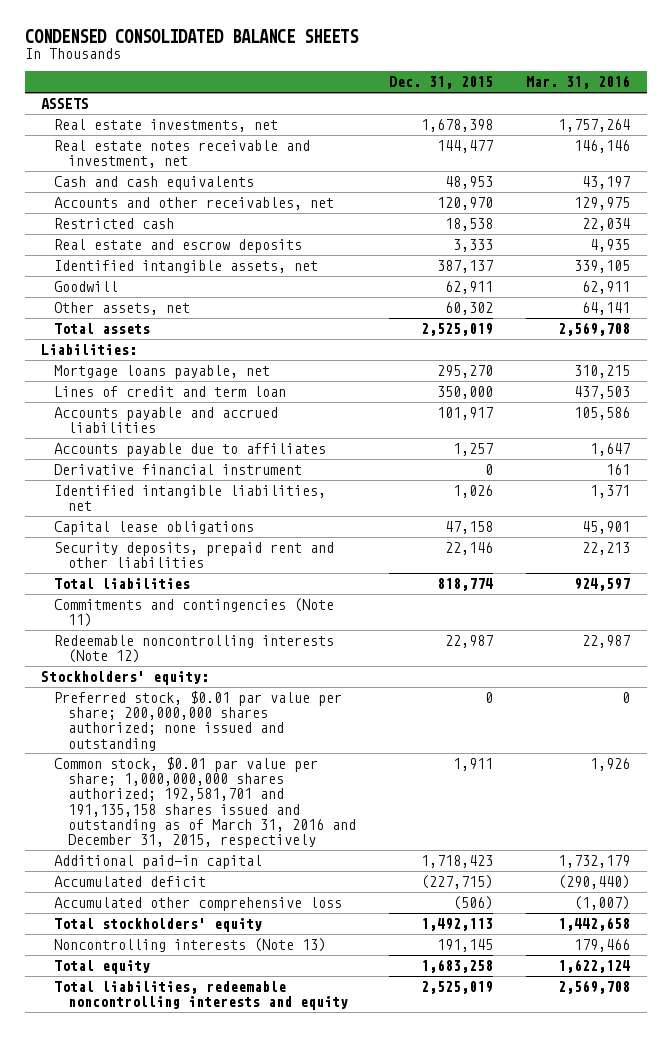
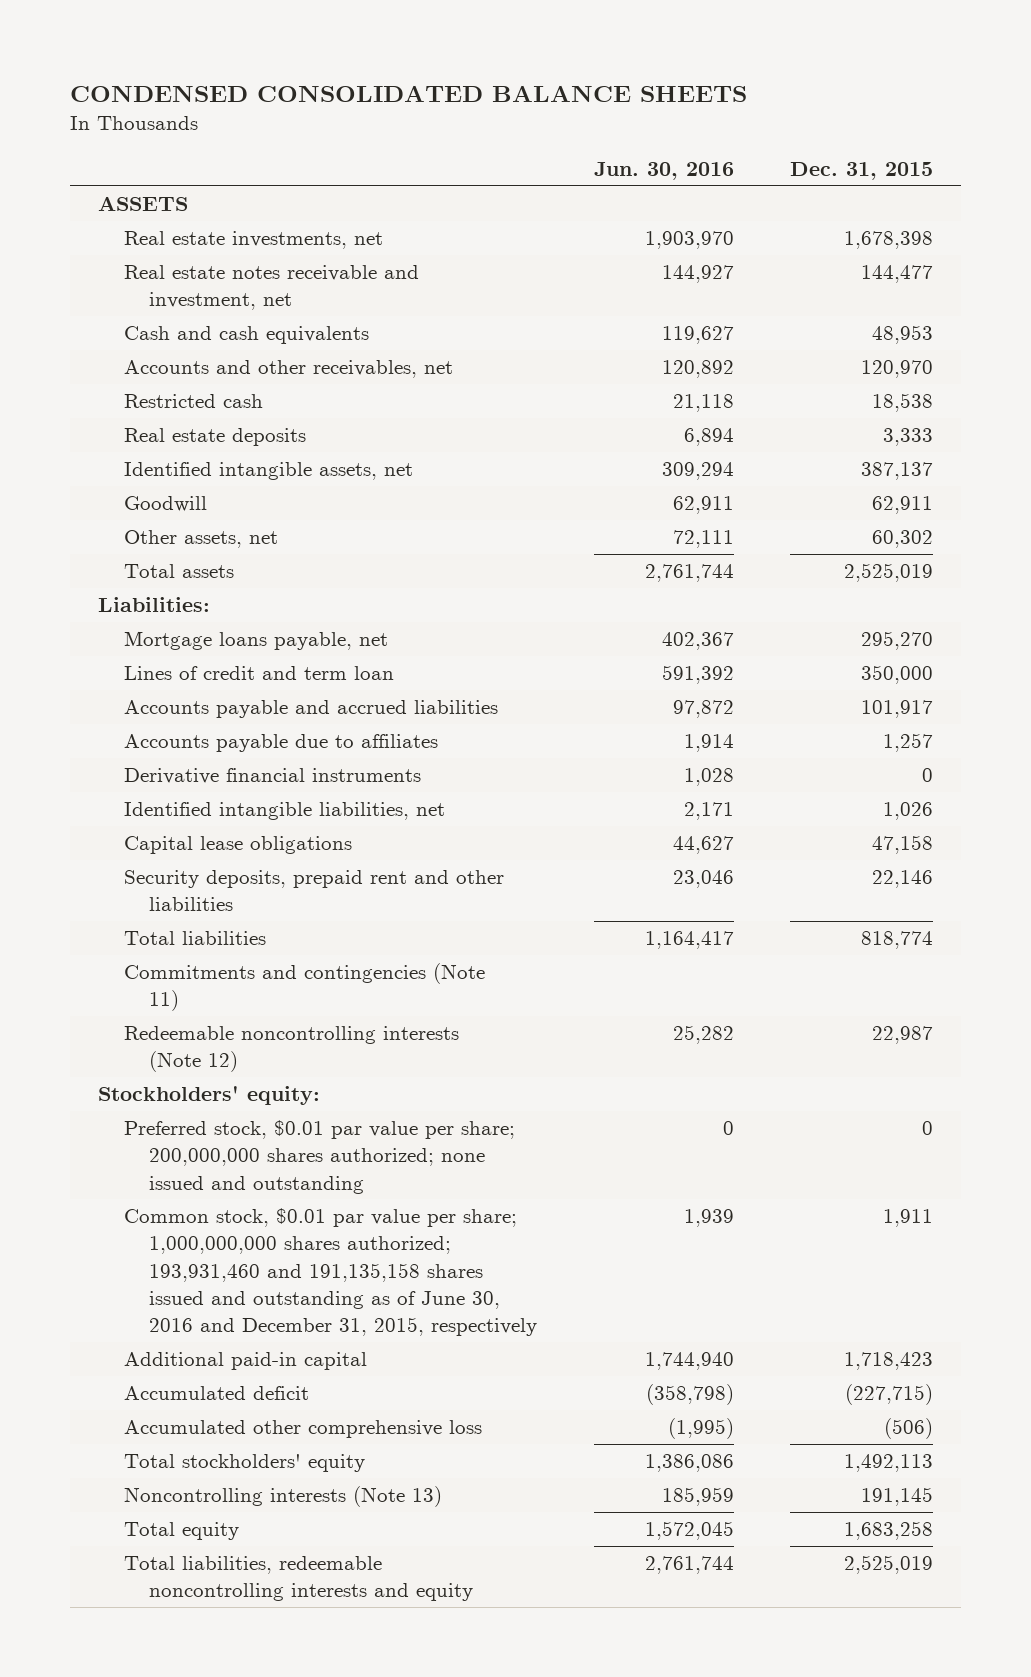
- | Dec. 31, 2015 | Mar. 31, 2016
+ | Jun. 30, 2016 | Dec. 31, 2015
- Real estate and escrow deposits | 3,333 | 4,935
+ Real estate deposits | 6,894 | 3,333
- Derivative financial instrument | 0 | 161
+ Derivative financial instruments | 1,028 | 0
- Common stock, $0.01 par value per share; 1,000,000,000 shares authorized; 192,581,701 and 191,135,158 shares issued and outstanding as of March 31, 2016 and December 31, 2015, respectively | 1,911 | 1,926
+ Common stock, $0.01 par value per share; 1,000,000,000 shares authorized; 193,931,460 and 191,135,158 shares issued and outstanding as of June 30, 2016 and December 31, 2015, respectively | 1,939 | 1,911

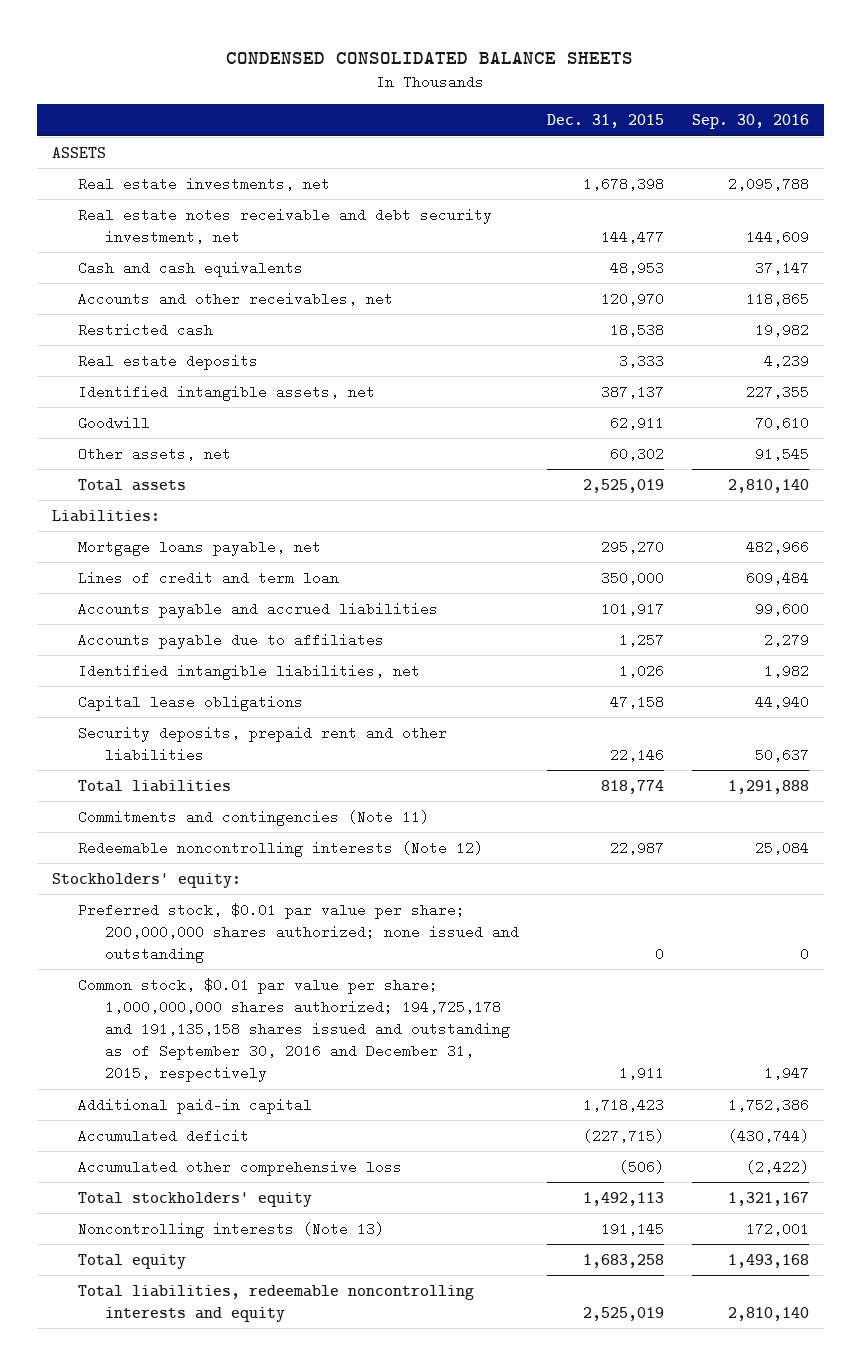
- | Jun. 30, 2016 | Dec. 31, 2015
+ | Dec. 31, 2015 | Sep. 30, 2016
- Real estate notes receivable and investment, net | 144,927 | 144,477
+ Real estate notes receivable and debt security investment, net | 144,477 | 144,609
- Derivative financial instruments | 1,028 | 0
- Common stock, $0.01 par value per share; 1,000,000,000 shares authorized; 193,931,460 and 191,135,158 shares issued and outstanding as of June 30, 2016 and December 31, 2015, respectively | 1,939 | 1,911
+ Common stock, $0.01 par value per share; 1,000,000,000 shares authorized; 194,725,178 and 191,135,158 shares issued and outstanding as of September 30, 2016 and December 31, 2015, respectively | 1,911 | 1,947

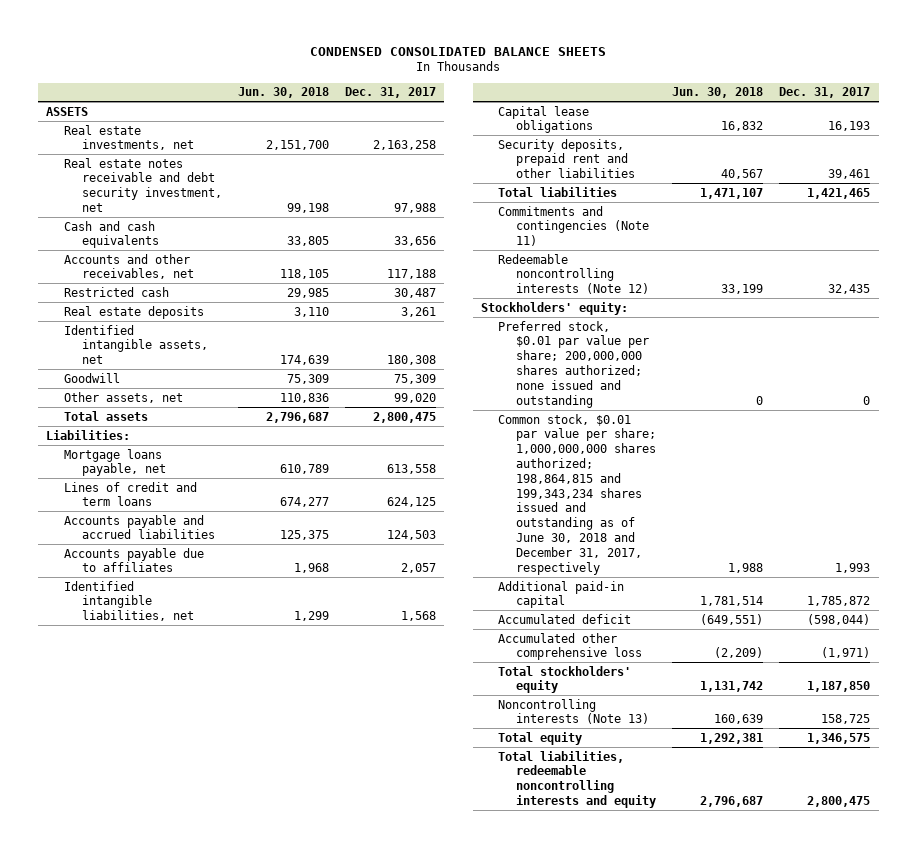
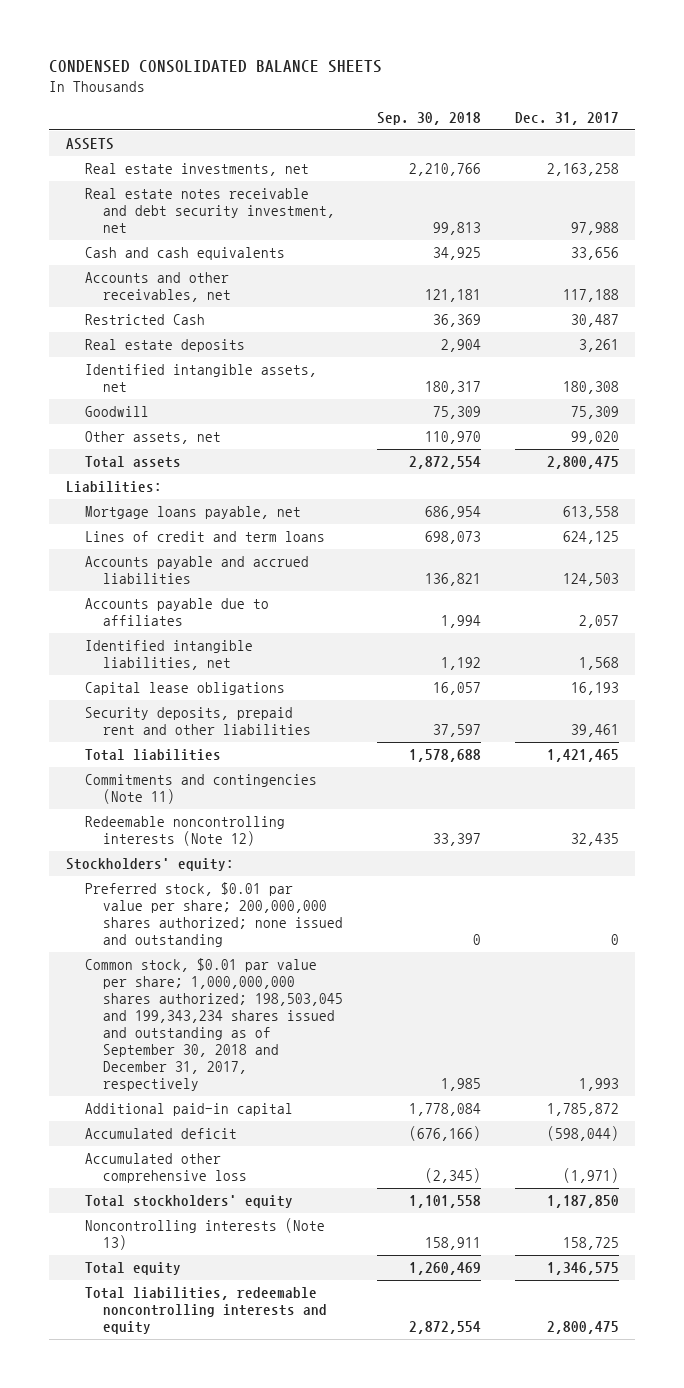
- | Jun. 30, 2018 | Dec. 31, 2017
+ | Sep. 30, 2018 | Dec. 31, 2017
- Restricted cash | 29,985 | 30,487
+ Restricted Cash | 36,369 | 30,487
- Common stock, $0.01 par value per share; 1,000,000,000 shares authorized; 198,864,815 and 199,343,234 shares issued and outstanding as of June 30, 2018 and December 31, 2017, respectively | 1,988 | 1,993
+ Common stock, $0.01 par value per share; 1,000,000,000 shares authorized; 198,503,045 and 199,343,234 shares issued and outstanding as of September 30, 2018 and December 31, 2017, respectively | 1,985 | 1,993

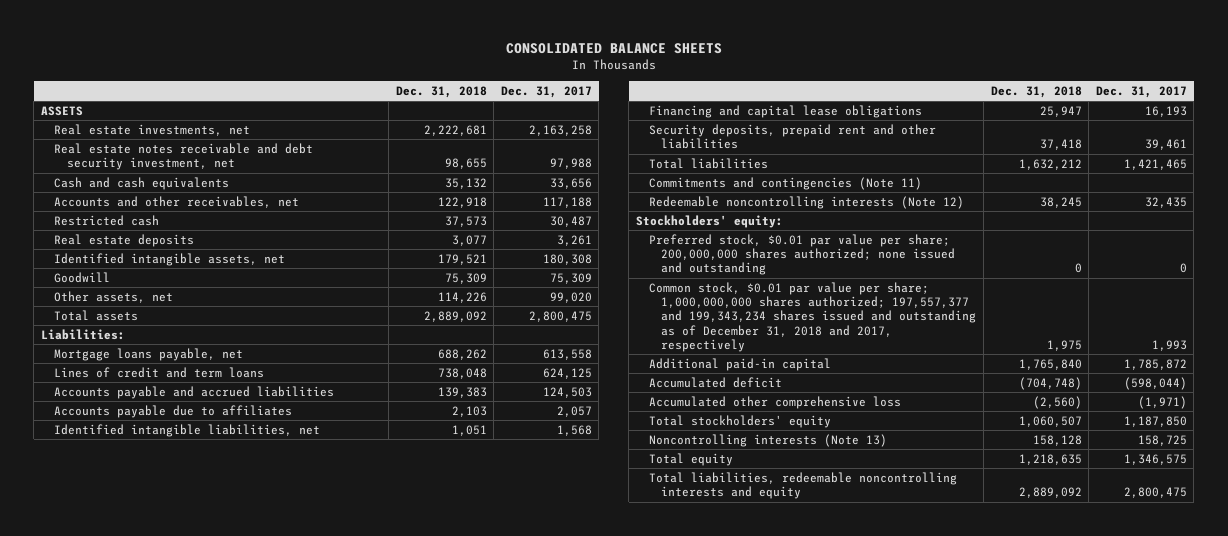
- CONDENSED CONSOLIDATED BALANCE SHEETS
+ CONSOLIDATED BALANCE SHEETS
- | Sep. 30, 2018 | Dec. 31, 2017
+ | Dec. 31, 2018 | Dec. 31, 2017
- Restricted Cash | 36,369 | 30,487
+ Restricted cash | 37,573 | 30,487
- Capital lease obligations | 16,057 | 16,193
+ Financing and capital lease obligations | 25,947 | 16,193
- Common stock, $0.01 par value per share; 1,000,000,000 shares authorized; 198,503,045 and 199,343,234 shares issued and outstanding as of September 30, 2018 and December 31, 2017, respectively | 1,985 | 1,993
+ Common stock, $0.01 par value per share; 1,000,000,000 shares authorized; 197,557,377 and 199,343,234 shares issued and outstanding as of December 31, 2018 and 2017, respectively | 1,975 | 1,993

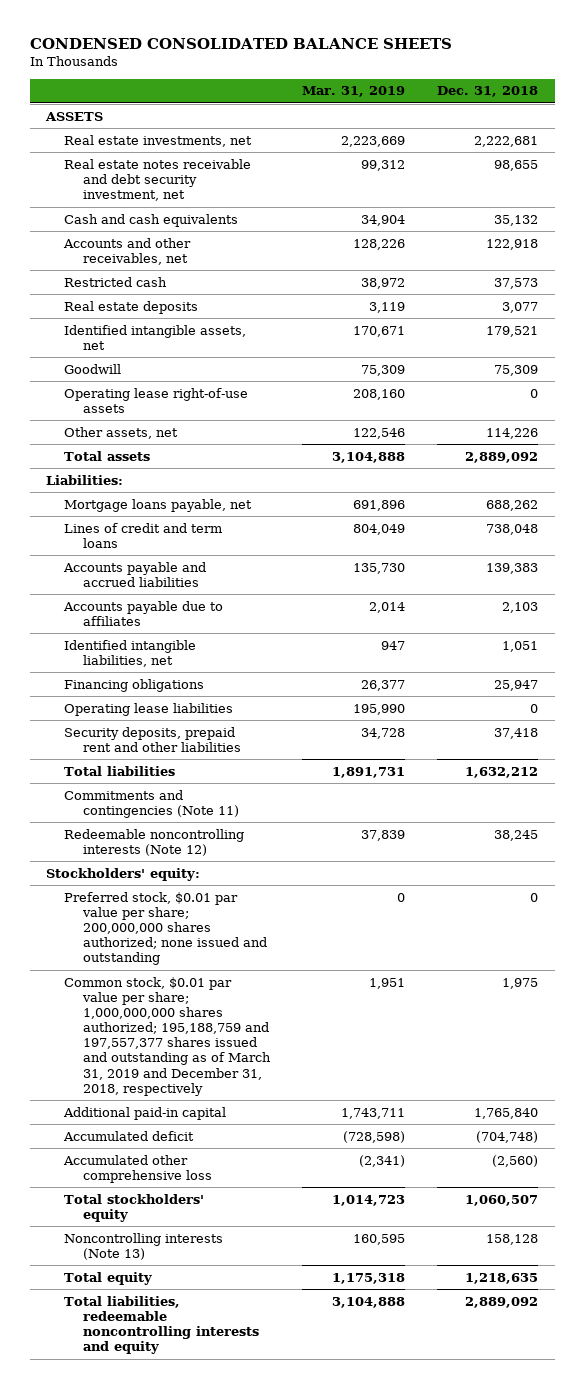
- CONSOLIDATED BALANCE SHEETS
+ CONDENSED CONSOLIDATED BALANCE SHEETS
- | Dec. 31, 2018 | Dec. 31, 2017
+ | Mar. 31, 2019 | Dec. 31, 2018
+ Operating lease right-of-use assets | 208,160 | 0
- Financing and capital lease obligations | 25,947 | 16,193
+ Financing obligations | 26,377 | 25,947
+ Operating lease liabilities | 195,990 | 0
- Common stock, $0.01 par value per share; 1,000,000,000 shares authorized; 197,557,377 and 199,343,234 shares issued and outstanding as of December 31, 2018 and 2017, respectively | 1,975 | 1,993
+ Common stock, $0.01 par value per share; 1,000,000,000 shares authorized; 195,188,759 and 197,557,377 shares issued and outstanding as of March 31, 2019 and December 31, 2018, respectively | 1,951 | 1,975

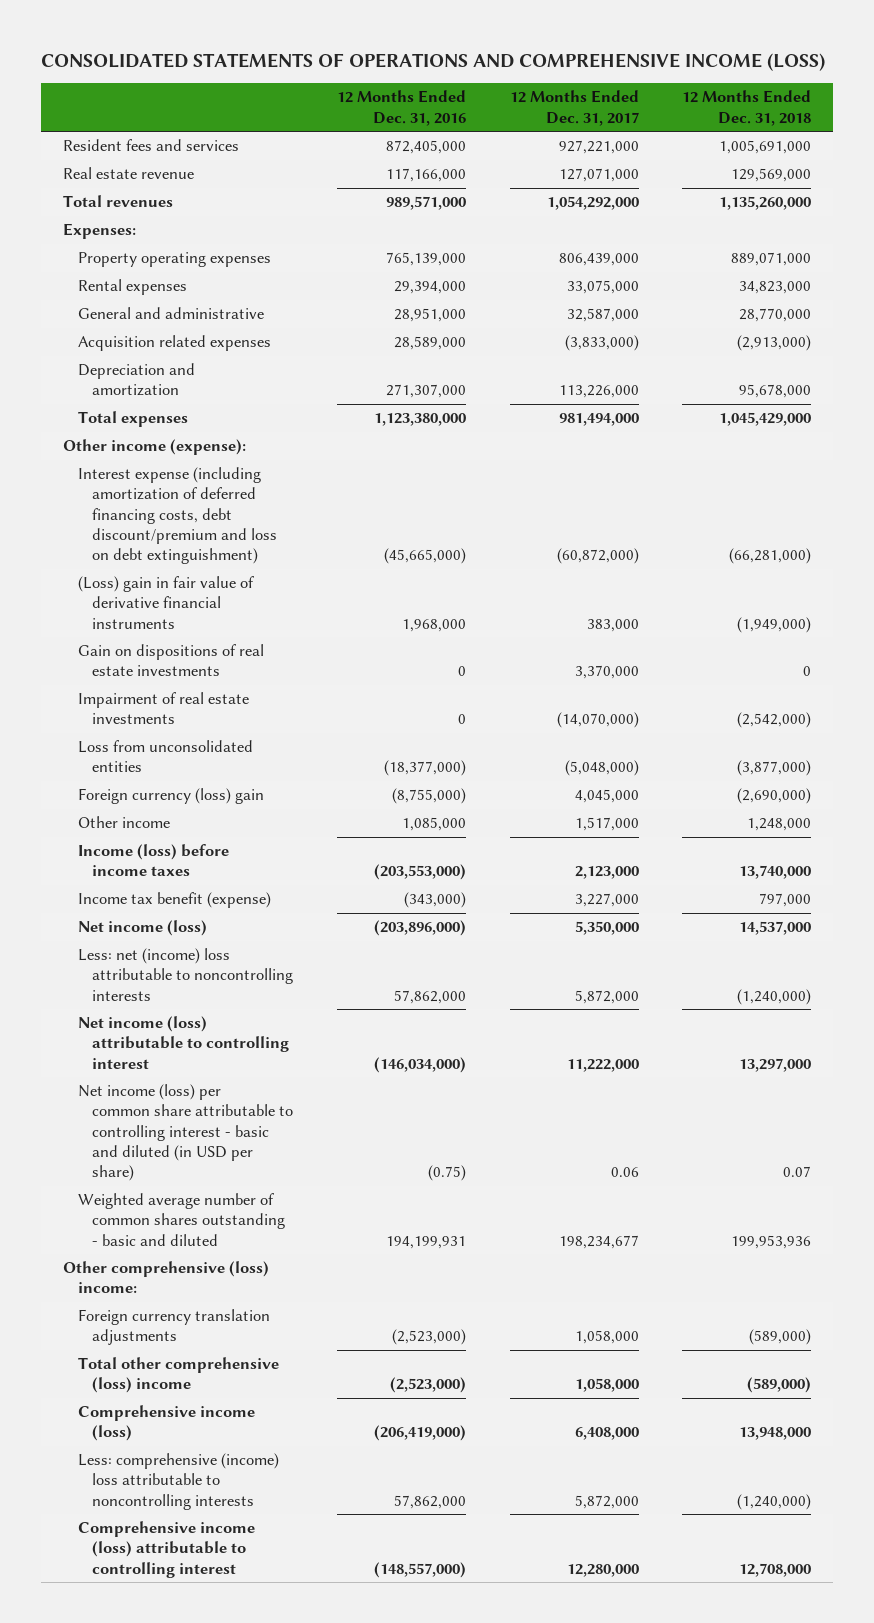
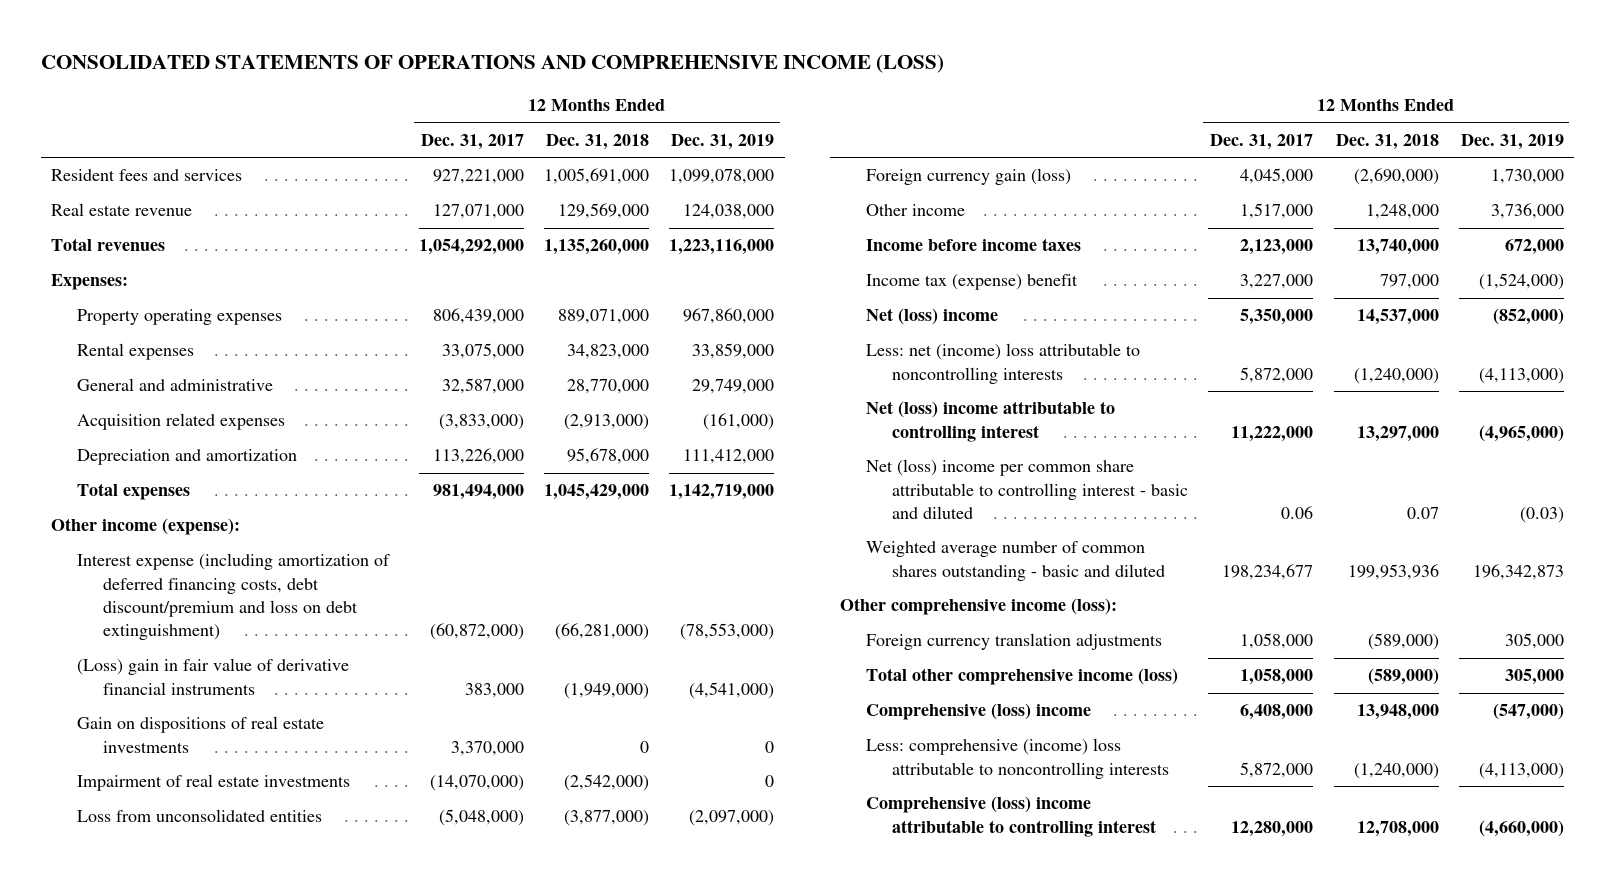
- | 12 Months Ended Dec. 31, 2016 | 12 Months Ended Dec. 31, 2017 | 12 Months Ended Dec. 31, 2018
+ | 12 Months Ended Dec. 31, 2017 | 12 Months Ended Dec. 31, 2018 | 12 Months Ended Dec. 31, 2019
- Foreign currency (loss) gain | (8,755,000) | 4,045,000 | (2,690,000)
+ Foreign currency gain (loss) | 4,045,000 | (2,690,000) | 1,730,000
- Income (loss) before income taxes | (203,553,000) | 2,123,000 | 13,740,000
- Income tax benefit (expense) | (343,000) | 3,227,000 | 797,000
- Net income (loss) | (203,896,000) | 5,350,000 | 14,537,000
+ Income before income taxes | 2,123,000 | 13,740,000 | 672,000
+ Income tax (expense) benefit | 3,227,000 | 797,000 | (1,524,000)
+ Net (loss) income | 5,350,000 | 14,537,000 | (852,000)
- Net income (loss) attributable to controlling interest | (146,034,000) | 11,222,000 | 13,297,000
- Net income (loss) per common share attributable to controlling interest - basic and diluted (in USD per share) | (0.75) | 0.06 | 0.07
+ Net (loss) income attributable to controlling interest | 11,222,000 | 13,297,000 | (4,965,000)
+ Net (loss) income per common share attributable to controlling interest - basic and diluted | 0.06 | 0.07 | (0.03)
- Other comprehensive (loss) income:
+ Other comprehensive income (loss):
- Total other comprehensive (loss) income | (2,523,000) | 1,058,000 | (589,000)
- Comprehensive income (loss) | (206,419,000) | 6,408,000 | 13,948,000
+ Total other comprehensive income (loss) | 1,058,000 | (589,000) | 305,000
+ Comprehensive (loss) income | 6,408,000 | 13,948,000 | (547,000)
- Comprehensive income (loss) attributable to controlling interest | (148,557,000) | 12,280,000 | 12,708,000
+ Comprehensive (loss) income attributable to controlling interest | 12,280,000 | 12,708,000 | (4,660,000)

